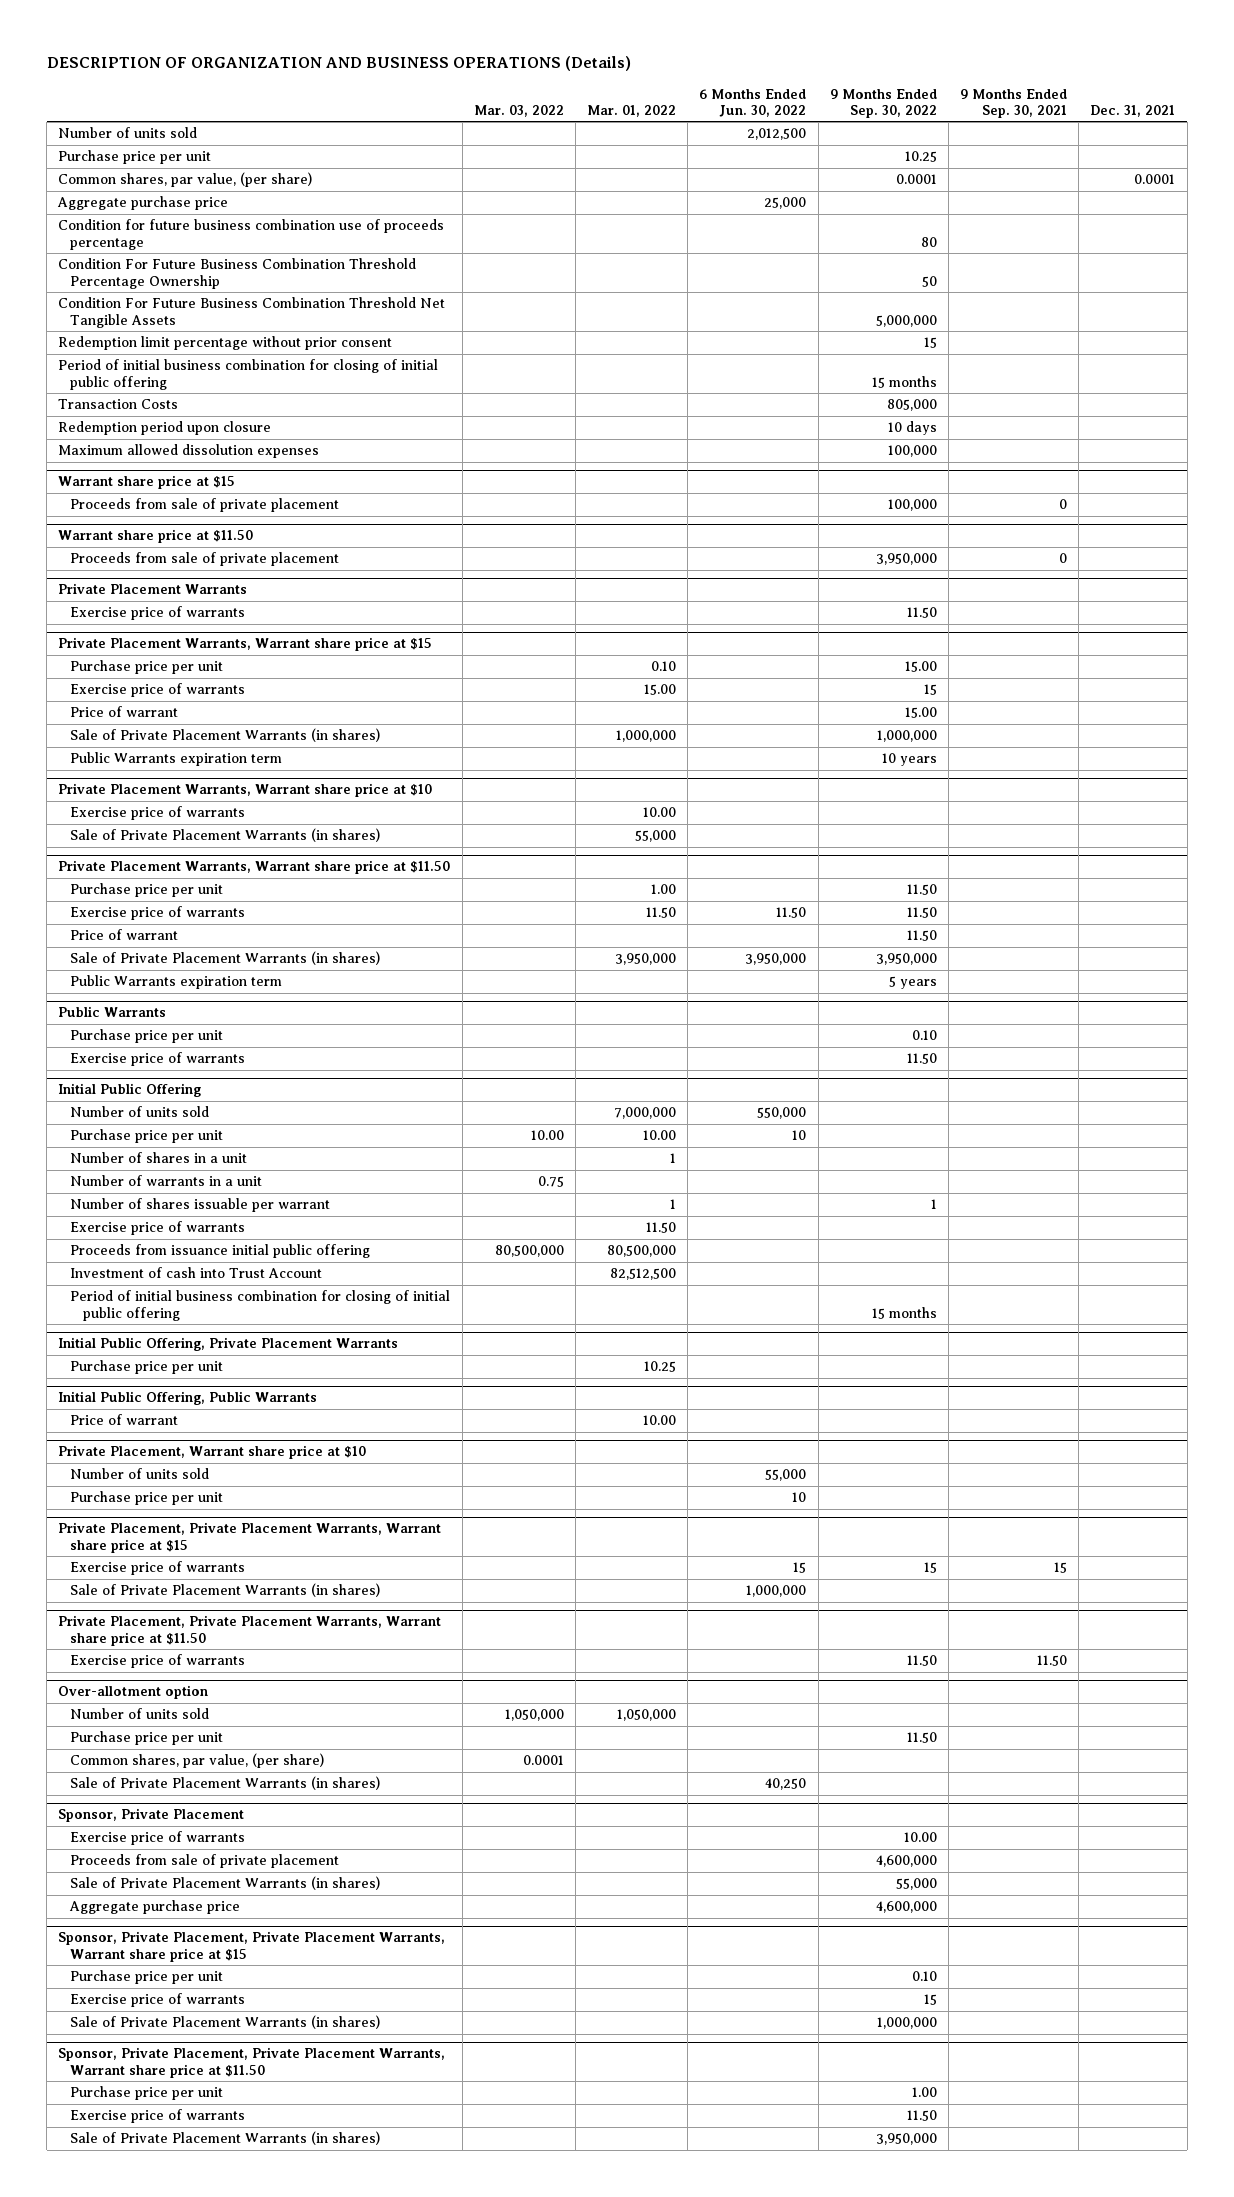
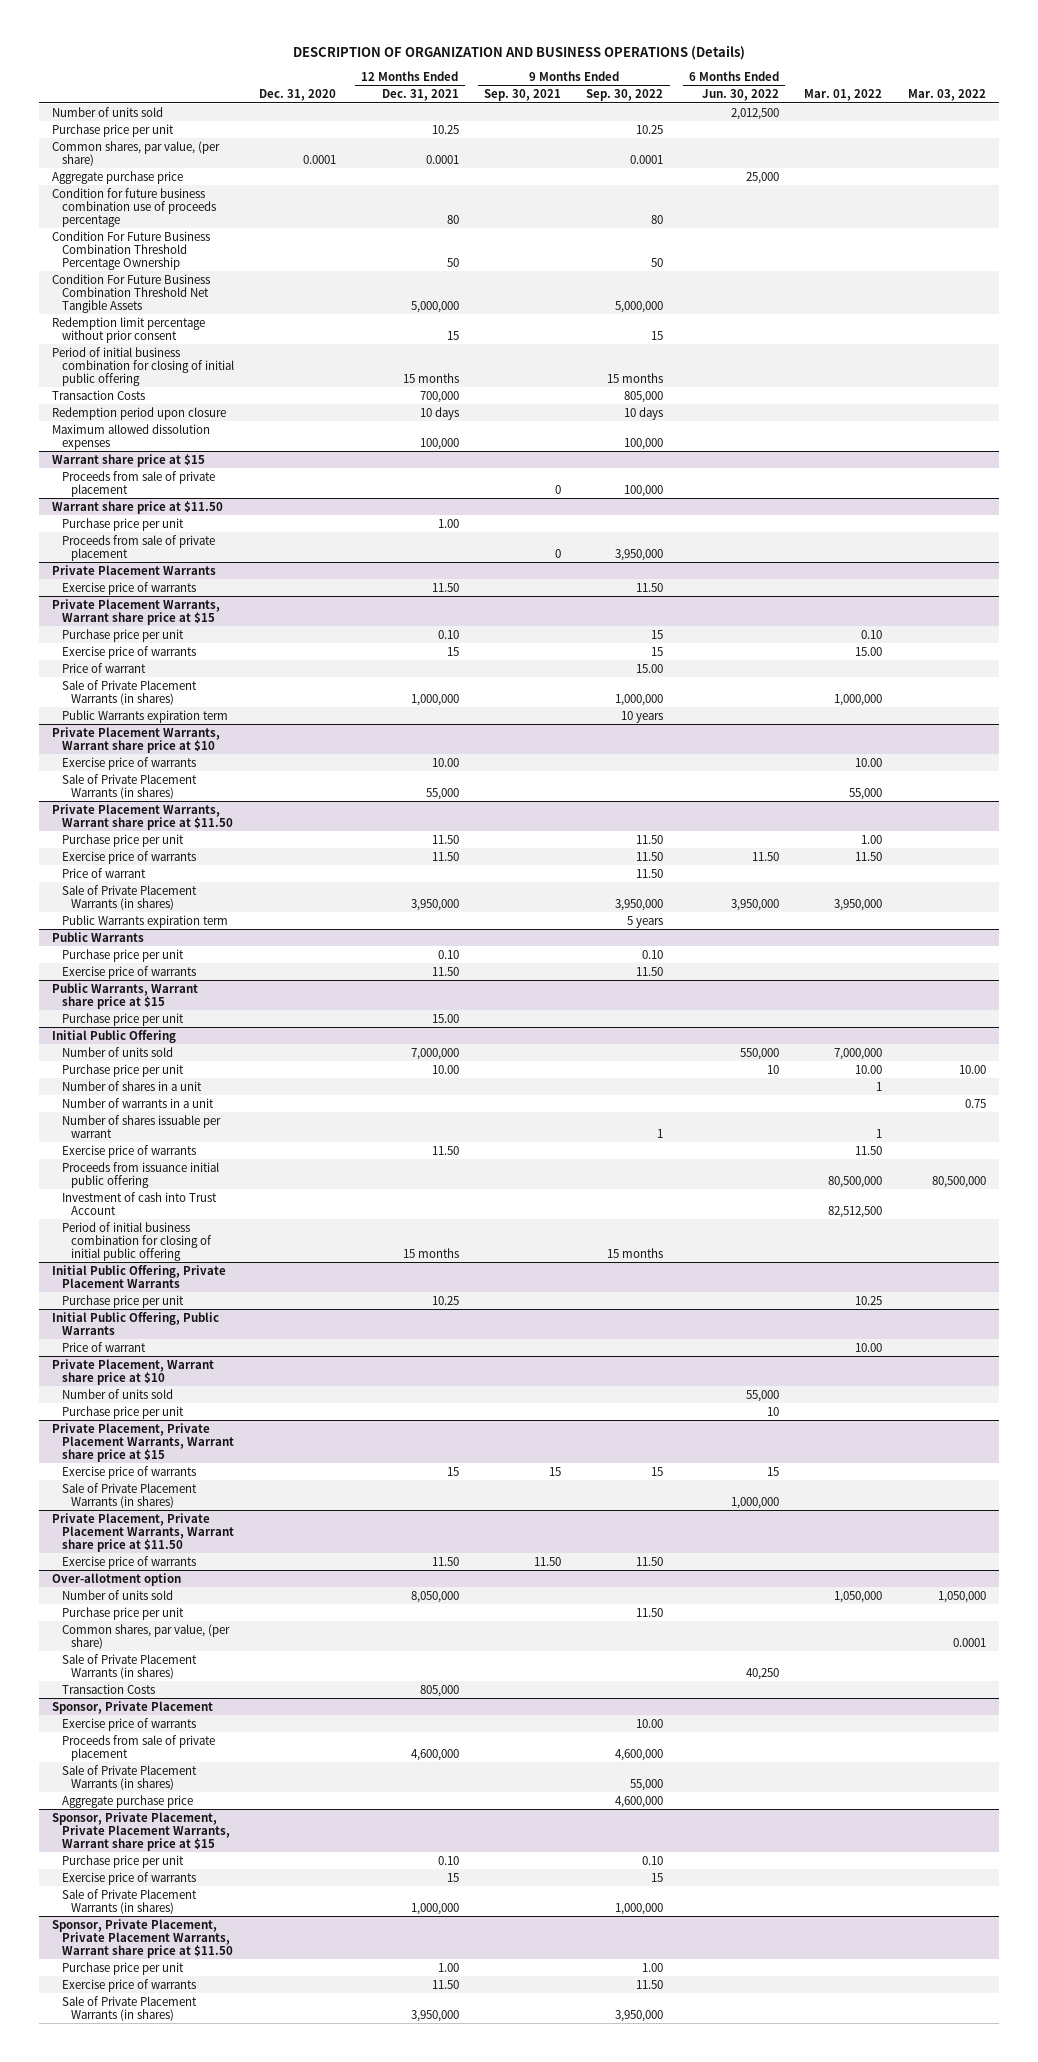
- | Mar. 03, 2022 | Mar. 01, 2022 | 6 Months Ended Jun. 30, 2022 | 9 Months Ended Sep. 30, 2022 | 9 Months Ended Sep. 30, 2021 | Dec. 31, 2021
+ | Dec. 31, 2020 | 12 Months Ended Dec. 31, 2021 | 9 Months Ended Sep. 30, 2021 | 9 Months Ended Sep. 30, 2022 | 6 Months Ended Jun. 30, 2022 | Mar. 01, 2022 | Mar. 03, 2022
@ Warrant share price at $11.50
+ Purchase price per unit | | 1.00 | | | | |
@ Private Placement Warrants, Warrant share price at $15
- Purchase price per unit | | 0.10 | | 15.00 | |
+ Purchase price per unit | | 0.10 | | 15 | | 0.10 |
+ Public Warrants, Warrant share price at $15
+ Purchase price per unit | | 15.00 | | | | |
@ Over-allotment option
+ Transaction Costs | | 805,000 | | | | |

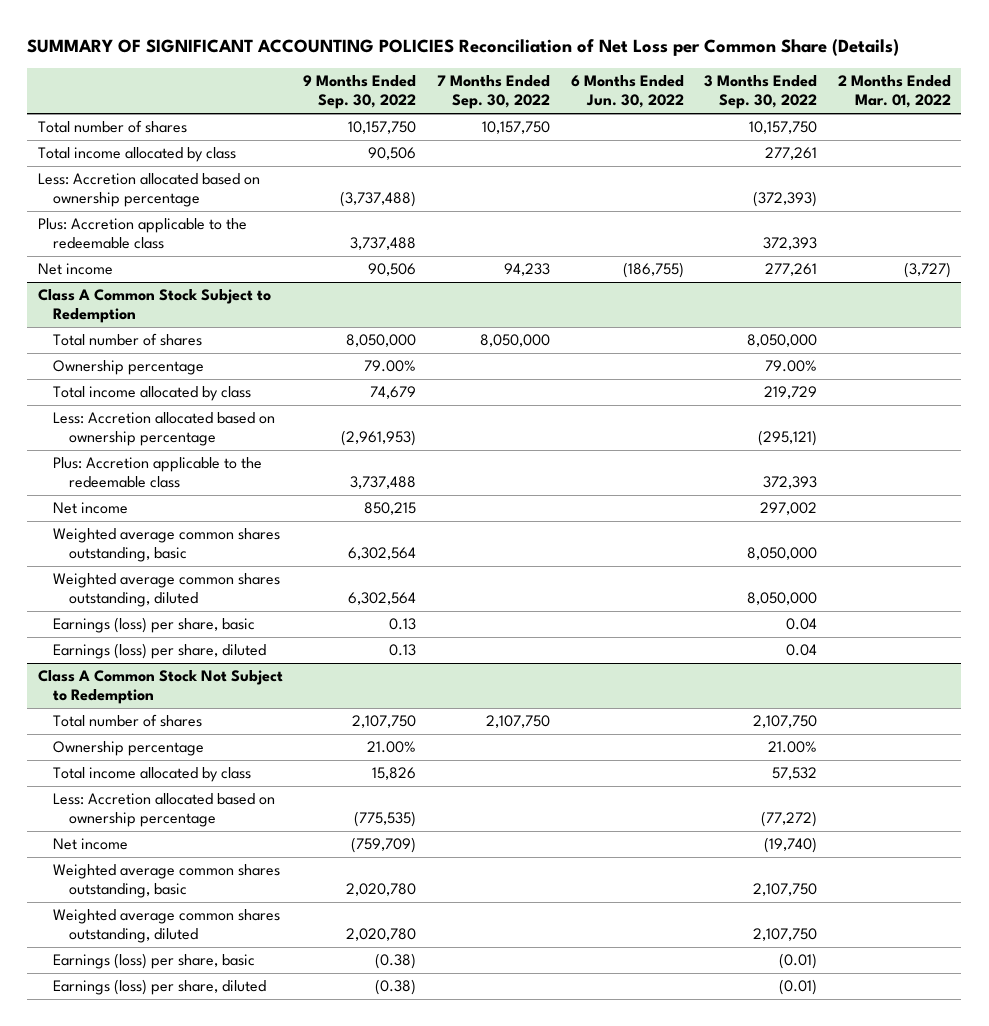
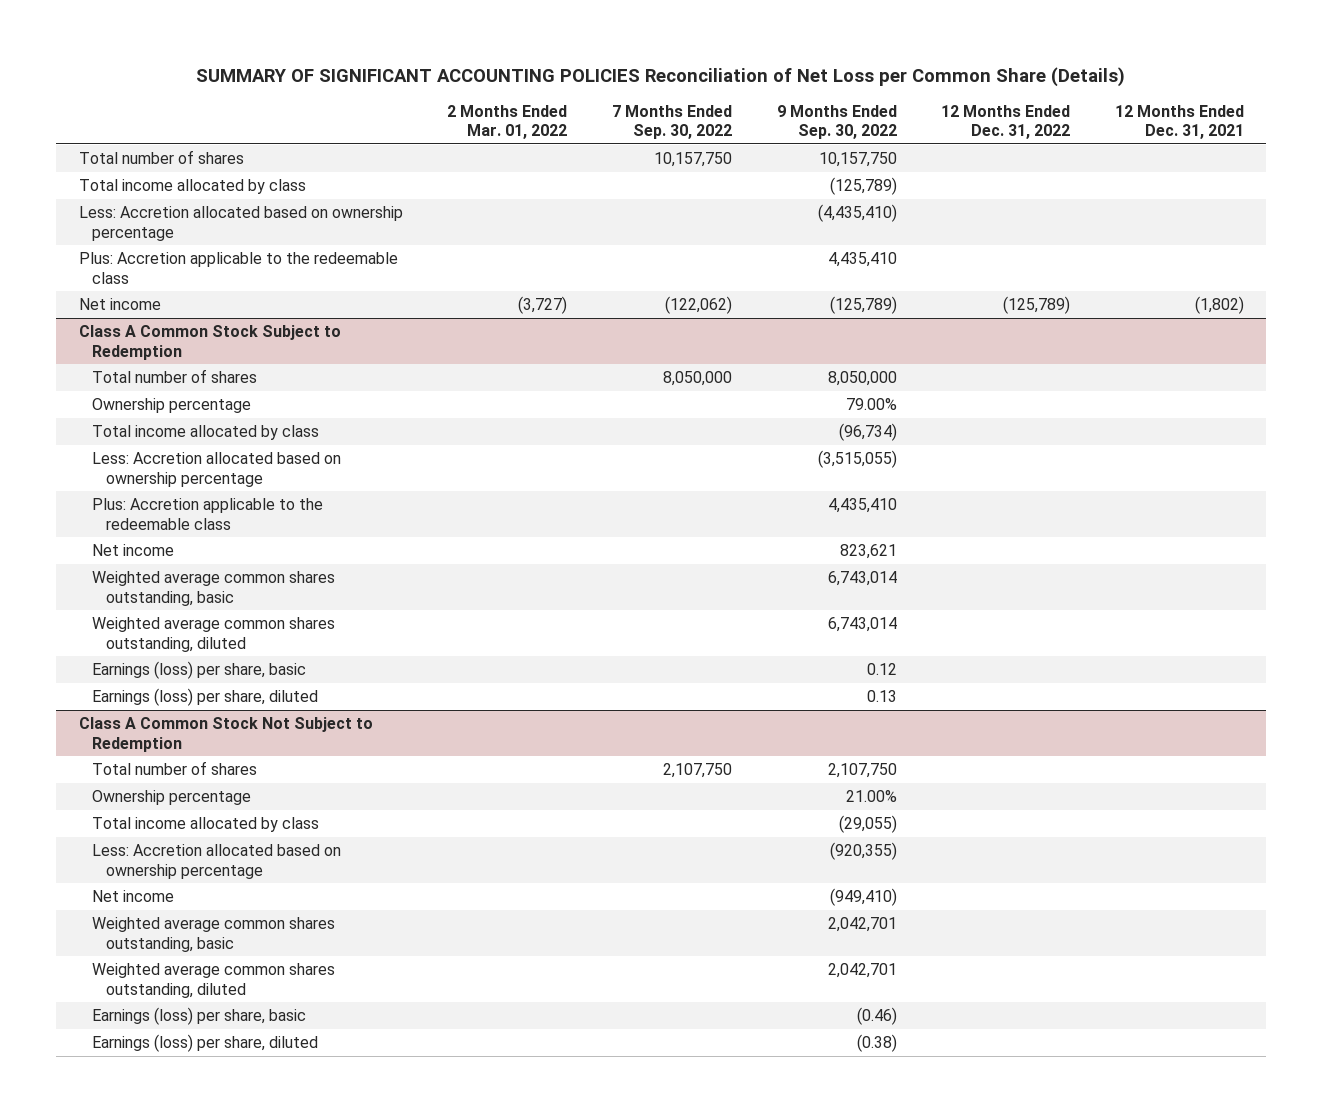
- | 9 Months Ended Sep. 30, 2022 | 7 Months Ended Sep. 30, 2022 | 6 Months Ended Jun. 30, 2022 | 3 Months Ended Sep. 30, 2022 | 2 Months Ended Mar. 01, 2022
+ | 2 Months Ended Mar. 01, 2022 | 7 Months Ended Sep. 30, 2022 | 9 Months Ended Sep. 30, 2022 | 12 Months Ended Dec. 31, 2022 | 12 Months Ended Dec. 31, 2021
- Total income allocated by class | 90,506 | | | 277,261 |
- Less: Accretion allocated based on ownership percentage | (3,737,488) | | | (372,393) |
- Plus: Accretion applicable to the redeemable class | 3,737,488 | | | 372,393 |
- Net income | 90,506 | 94,233 | (186,755) | 277,261 | (3,727)
+ Total income allocated by class | | | (125,789) | |
+ Less: Accretion allocated based on ownership percentage | | | (4,435,410) | |
+ Plus: Accretion applicable to the redeemable class | | | 4,435,410 | |
+ Net income | (3,727) | (122,062) | (125,789) | (125,789) | (1,802)
@ Class A Common Stock Subject to Redemption
- Total income allocated by class | 74,679 | | | 219,729 |
- Less: Accretion allocated based on ownership percentage | (2,961,953) | | | (295,121) |
- Plus: Accretion applicable to the redeemable class | 3,737,488 | | | 372,393 |
- Net income | 850,215 | | | 297,002 |
- Weighted average common shares outstanding, basic | 6,302,564 | | | 8,050,000 |
- Weighted average common shares outstanding, diluted | 6,302,564 | | | 8,050,000 |
- Earnings (loss) per share, basic | 0.13 | | | 0.04 |
+ Total income allocated by class | | | (96,734) | |
+ Less: Accretion allocated based on ownership percentage | | | (3,515,055) | |
+ Plus: Accretion applicable to the redeemable class | | | 4,435,410 | |
+ Net income | | | 823,621 | |
+ Weighted average common shares outstanding, basic | | | 6,743,014 | |
+ Weighted average common shares outstanding, diluted | | | 6,743,014 | |
+ Earnings (loss) per share, basic | | | 0.12 | |
@ Class A Common Stock Not Subject to Redemption
- Total income allocated by class | 15,826 | | | 57,532 |
- Less: Accretion allocated based on ownership percentage | (775,535) | | | (77,272) |
- Net income | (759,709) | | | (19,740) |
- Weighted average common shares outstanding, basic | 2,020,780 | | | 2,107,750 |
- Weighted average common shares outstanding, diluted | 2,020,780 | | | 2,107,750 |
- Earnings (loss) per share, basic | (0.38) | | | (0.01) |
+ Total income allocated by class | | | (29,055) | |
+ Less: Accretion allocated based on ownership percentage | | | (920,355) | |
+ Net income | | | (949,410) | |
+ Weighted average common shares outstanding, basic | | | 2,042,701 | |
+ Weighted average common shares outstanding, diluted | | | 2,042,701 | |
+ Earnings (loss) per share, basic | | | (0.46) | |

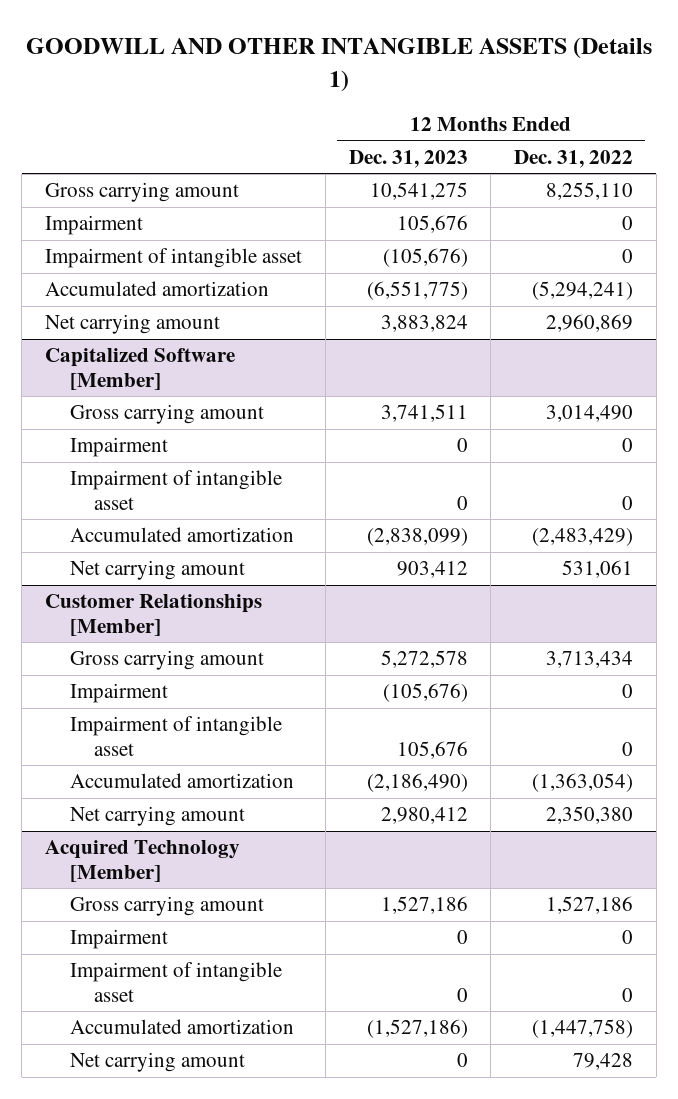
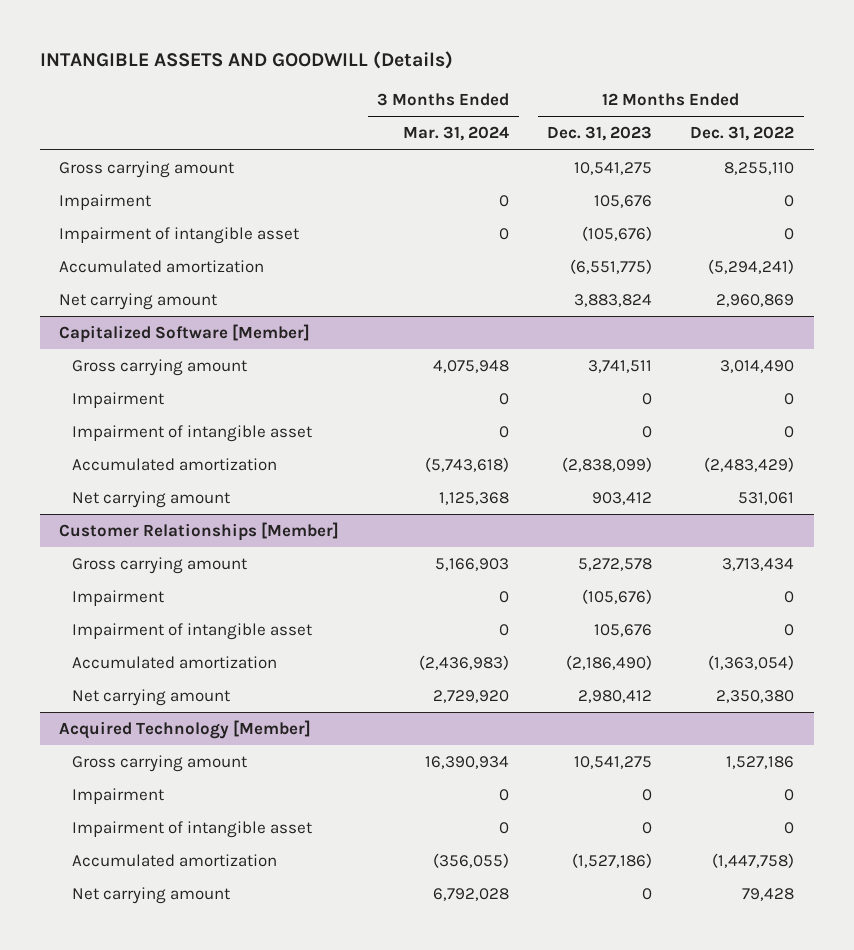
- GOODWILL AND OTHER INTANGIBLE ASSETS (Details 1)
+ INTANGIBLE ASSETS AND GOODWILL (Details)
- | 12 Months Ended Dec. 31, 2023 | 12 Months Ended Dec. 31, 2022
+ | 3 Months Ended Mar. 31, 2024 | 12 Months Ended Dec. 31, 2023 | 12 Months Ended Dec. 31, 2022
@ Acquired Technology [Member]
- Gross carrying amount | 1,527,186 | 1,527,186
+ Gross carrying amount | 16,390,934 | 10,541,275 | 1,527,186

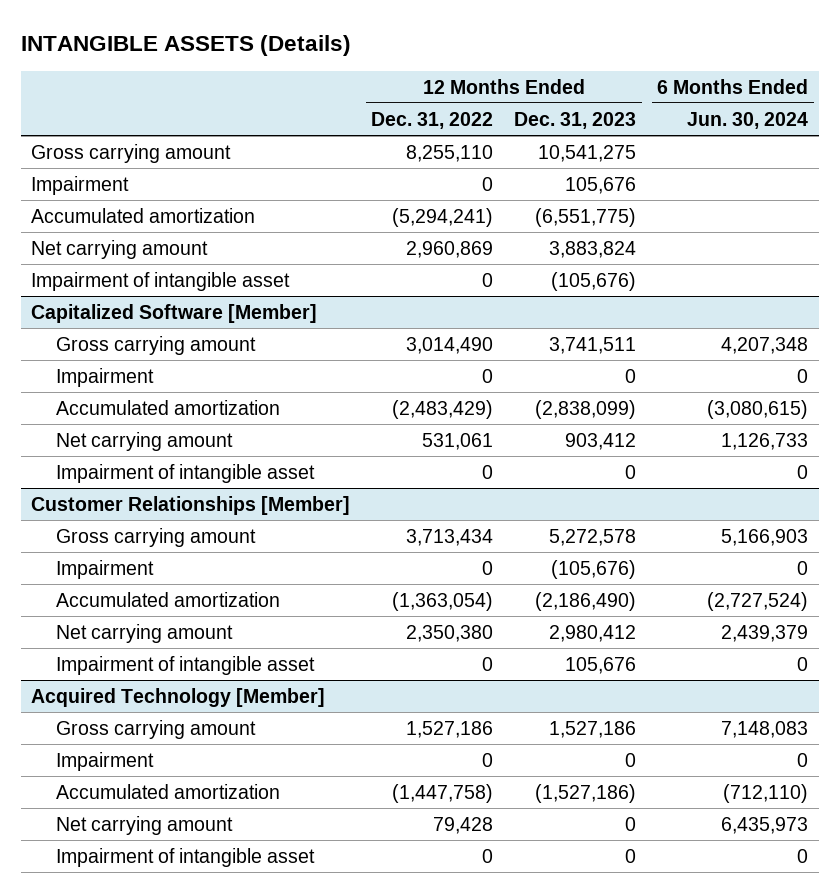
- INTANGIBLE ASSETS AND GOODWILL (Details)
+ INTANGIBLE ASSETS (Details)
- | 3 Months Ended Mar. 31, 2024 | 12 Months Ended Dec. 31, 2023 | 12 Months Ended Dec. 31, 2022
+ | 12 Months Ended Dec. 31, 2022 | 12 Months Ended Dec. 31, 2023 | 6 Months Ended Jun. 30, 2024
moved down: Impairment of intangible asset | 0 | (105,676) |
@ Capitalized Software [Member]
moved down: Impairment of intangible asset | 0 | 0 | 0
@ Customer Relationships [Member]
moved down: Impairment of intangible asset | 0 | 105,676 | 0
@ Acquired Technology [Member]
- Gross carrying amount | 16,390,934 | 10,541,275 | 1,527,186
+ Gross carrying amount | 1,527,186 | 1,527,186 | 7,148,083
moved down: Impairment of intangible asset | 0 | 0 | 0

